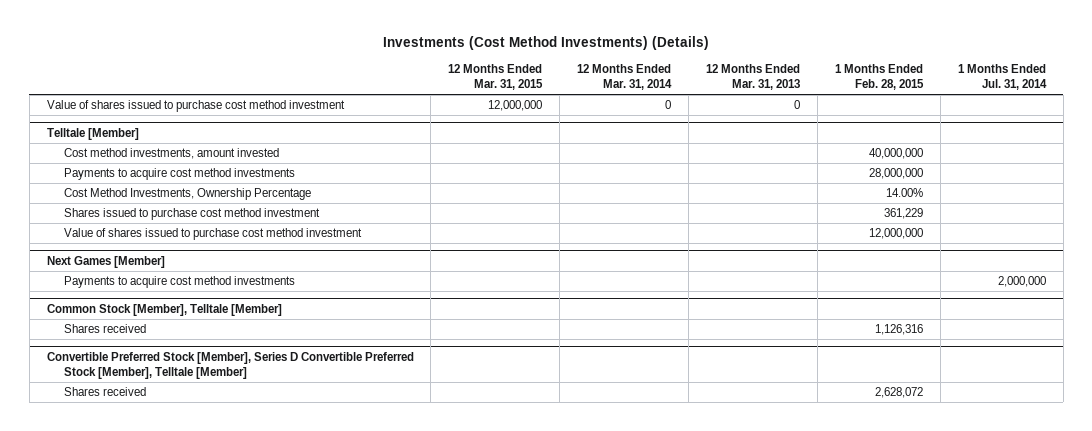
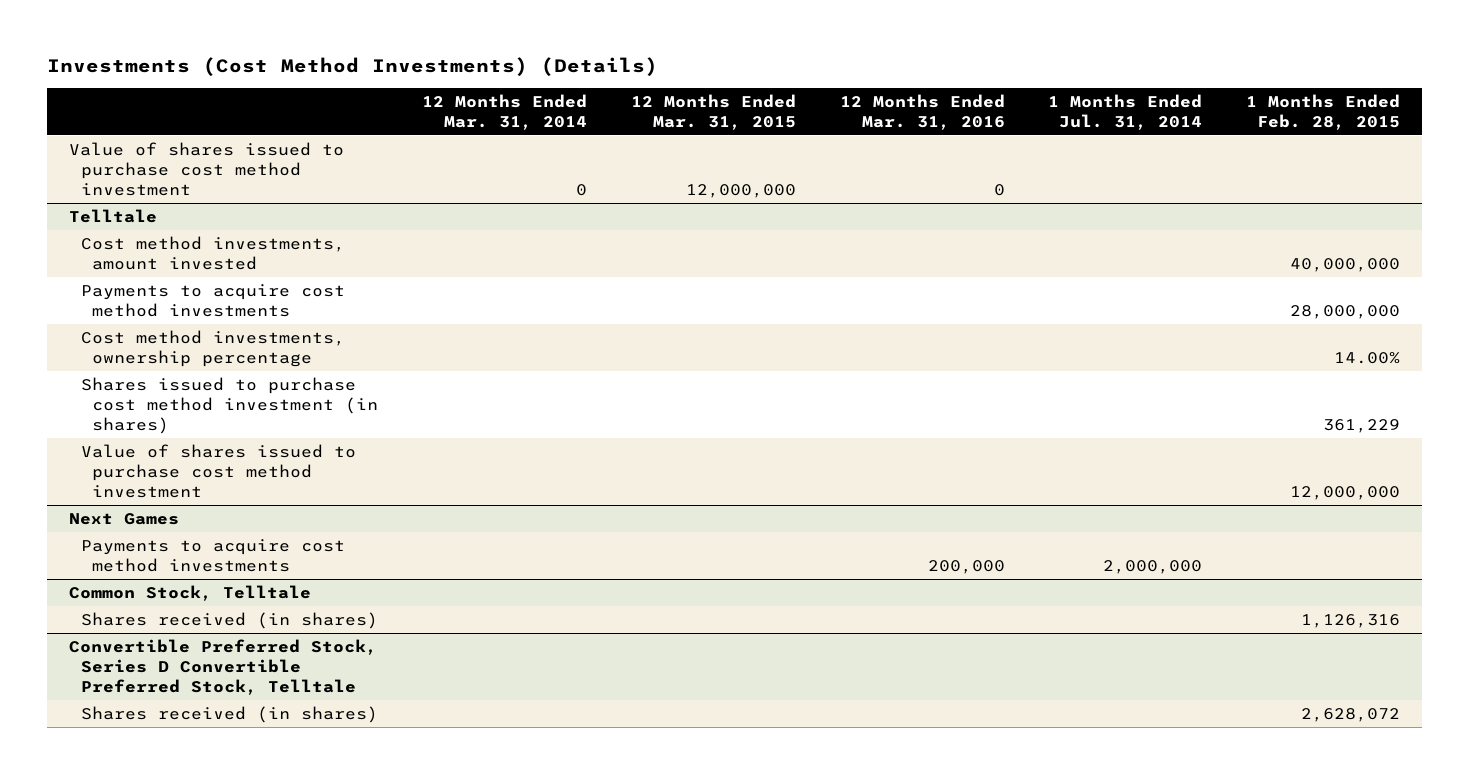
- | 12 Months Ended Mar. 31, 2015 | 12 Months Ended Mar. 31, 2014 | 12 Months Ended Mar. 31, 2013 | 1 Months Ended Feb. 28, 2015 | 1 Months Ended Jul. 31, 2014
+ | 12 Months Ended Mar. 31, 2014 | 12 Months Ended Mar. 31, 2015 | 12 Months Ended Mar. 31, 2016 | 1 Months Ended Jul. 31, 2014 | 1 Months Ended Feb. 28, 2015
- Telltale [Member]
+ Telltale
- Cost Method Investments, Ownership Percentage | | | | 14.00% |
- Shares issued to purchase cost method investment | | | | 361,229 |
+ Cost method investments, ownership percentage | | | | | 14.00%
+ Shares issued to purchase cost method investment (in shares) | | | | | 361,229
- Next Games [Member]
+ Next Games
- Common Stock [Member], Telltale [Member]
- Shares received | | | | 1,126,316 |
- Convertible Preferred Stock [Member], Series D Convertible Preferred Stock [Member], Telltale [Member]
- Shares received | | | | 2,628,072 |
+ Common Stock, Telltale
+ Shares received (in shares) | | | | | 1,126,316
+ Convertible Preferred Stock, Series D Convertible Preferred Stock, Telltale
+ Shares received (in shares) | | | | | 2,628,072

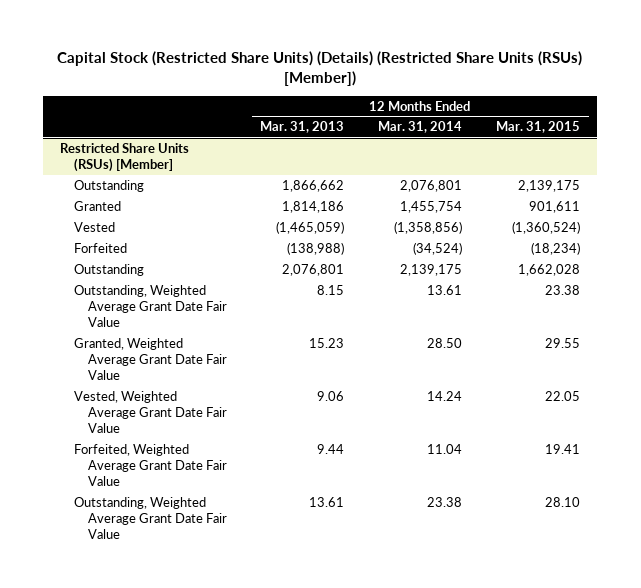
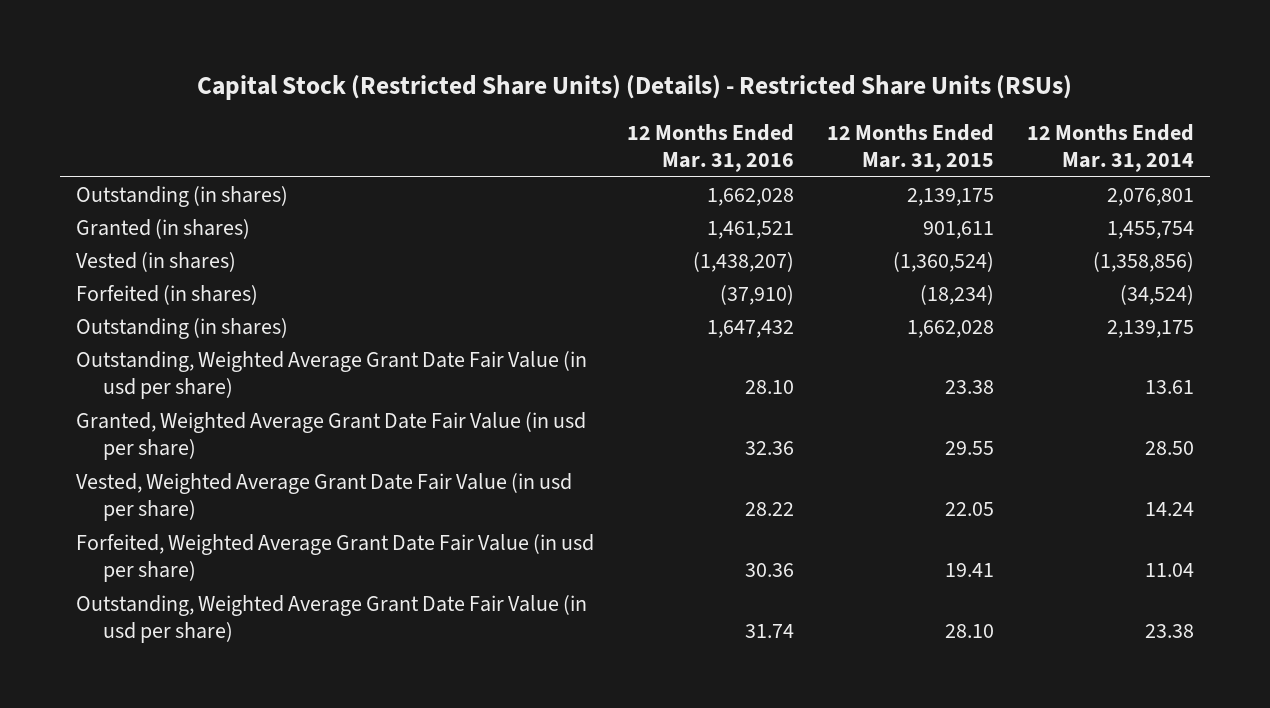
- Capital Stock (Restricted Share Units) (Details) (Restricted Share Units (RSUs) [Member])
+ Capital Stock (Restricted Share Units) (Details) - Restricted Share Units (RSUs)
- | 12 Months Ended Mar. 31, 2013 | 12 Months Ended Mar. 31, 2014 | 12 Months Ended Mar. 31, 2015
+ | 12 Months Ended Mar. 31, 2016 | 12 Months Ended Mar. 31, 2015 | 12 Months Ended Mar. 31, 2014
- Restricted Share Units (RSUs) [Member]
- Outstanding | 1,866,662 | 2,076,801 | 2,139,175
- Granted | 1,814,186 | 1,455,754 | 901,611
- Vested | (1,465,059) | (1,358,856) | (1,360,524)
- Forfeited | (138,988) | (34,524) | (18,234)
- Outstanding | 2,076,801 | 2,139,175 | 1,662,028
- Outstanding, Weighted Average Grant Date Fair Value | 8.15 | 13.61 | 23.38
- Granted, Weighted Average Grant Date Fair Value | 15.23 | 28.50 | 29.55
- Vested, Weighted Average Grant Date Fair Value | 9.06 | 14.24 | 22.05
- Forfeited, Weighted Average Grant Date Fair Value | 9.44 | 11.04 | 19.41
- Outstanding, Weighted Average Grant Date Fair Value | 13.61 | 23.38 | 28.10
+ Outstanding (in shares) | 1,662,028 | 2,139,175 | 2,076,801
+ Granted (in shares) | 1,461,521 | 901,611 | 1,455,754
+ Vested (in shares) | (1,438,207) | (1,360,524) | (1,358,856)
+ Forfeited (in shares) | (37,910) | (18,234) | (34,524)
+ Outstanding (in shares) | 1,647,432 | 1,662,028 | 2,139,175
+ Outstanding, Weighted Average Grant Date Fair Value (in usd per share) | 28.10 | 23.38 | 13.61
+ Granted, Weighted Average Grant Date Fair Value (in usd per share) | 32.36 | 29.55 | 28.50
+ Vested, Weighted Average Grant Date Fair Value (in usd per share) | 28.22 | 22.05 | 14.24
+ Forfeited, Weighted Average Grant Date Fair Value (in usd per share) | 30.36 | 19.41 | 11.04
+ Outstanding, Weighted Average Grant Date Fair Value (in usd per share) | 31.74 | 28.10 | 23.38

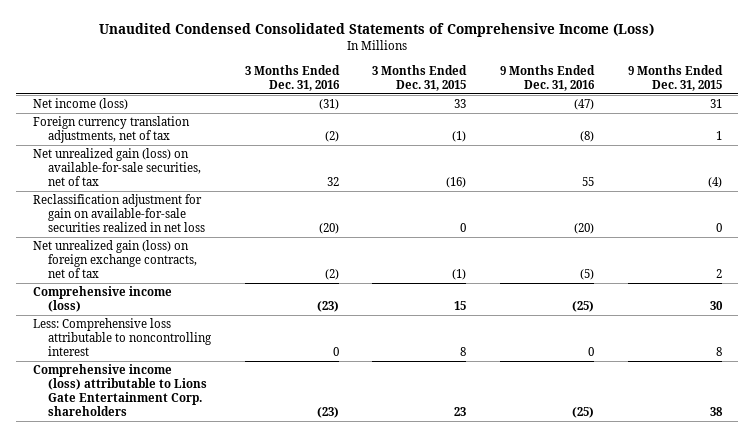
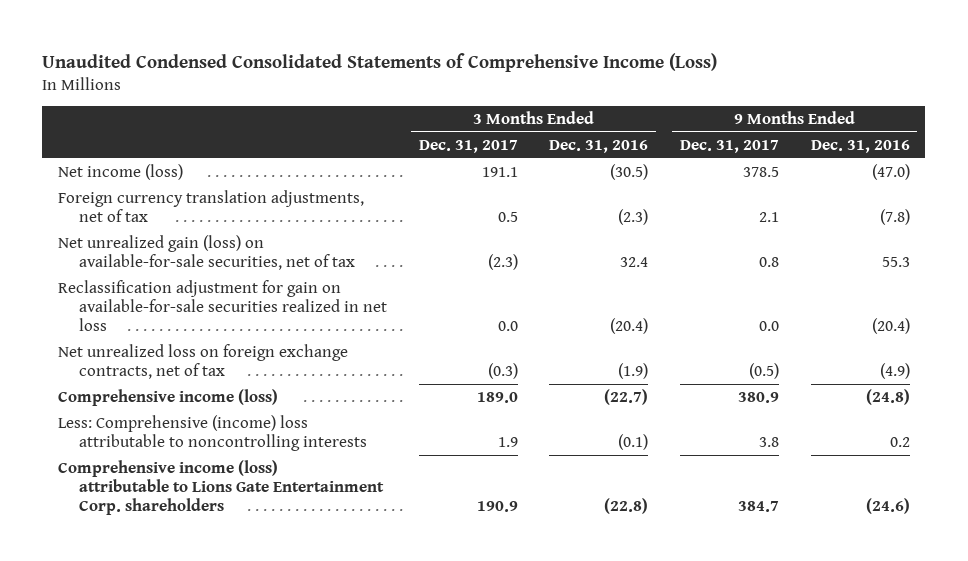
- | 3 Months Ended Dec. 31, 2016 | 3 Months Ended Dec. 31, 2015 | 9 Months Ended Dec. 31, 2016 | 9 Months Ended Dec. 31, 2015
+ | 3 Months Ended Dec. 31, 2017 | 3 Months Ended Dec. 31, 2016 | 9 Months Ended Dec. 31, 2017 | 9 Months Ended Dec. 31, 2016
- Net income (loss) | (31) | 33 | (47) | 31
- Foreign currency translation adjustments, net of tax | (2) | (1) | (8) | 1
- Net unrealized gain (loss) on available-for-sale securities, net of tax | 32 | (16) | 55 | (4)
- Reclassification adjustment for gain on available-for-sale securities realized in net loss | (20) | 0 | (20) | 0
- Net unrealized gain (loss) on foreign exchange contracts, net of tax | (2) | (1) | (5) | 2
- Comprehensive income (loss) | (23) | 15 | (25) | 30
- Less: Comprehensive loss attributable to noncontrolling interest | 0 | 8 | 0 | 8
- Comprehensive income (loss) attributable to Lions Gate Entertainment Corp. shareholders | (23) | 23 | (25) | 38
+ Net income (loss) | 191.1 | (30.5) | 378.5 | (47.0)
+ Foreign currency translation adjustments, net of tax | 0.5 | (2.3) | 2.1 | (7.8)
+ Net unrealized gain (loss) on available-for-sale securities, net of tax | (2.3) | 32.4 | 0.8 | 55.3
+ Reclassification adjustment for gain on available-for-sale securities realized in net loss | 0.0 | (20.4) | 0.0 | (20.4)
+ Net unrealized loss on foreign exchange contracts, net of tax | (0.3) | (1.9) | (0.5) | (4.9)
+ Comprehensive income (loss) | 189.0 | (22.7) | 380.9 | (24.8)
+ Less: Comprehensive (income) loss attributable to noncontrolling interests | 1.9 | (0.1) | 3.8 | 0.2
+ Comprehensive income (loss) attributable to Lions Gate Entertainment Corp. shareholders | 190.9 | (22.8) | 384.7 | (24.6)

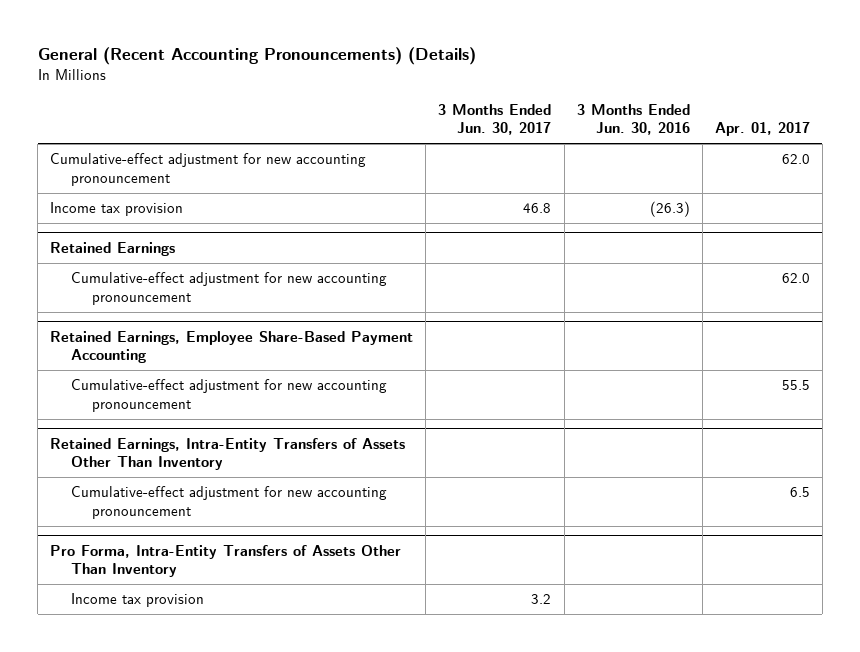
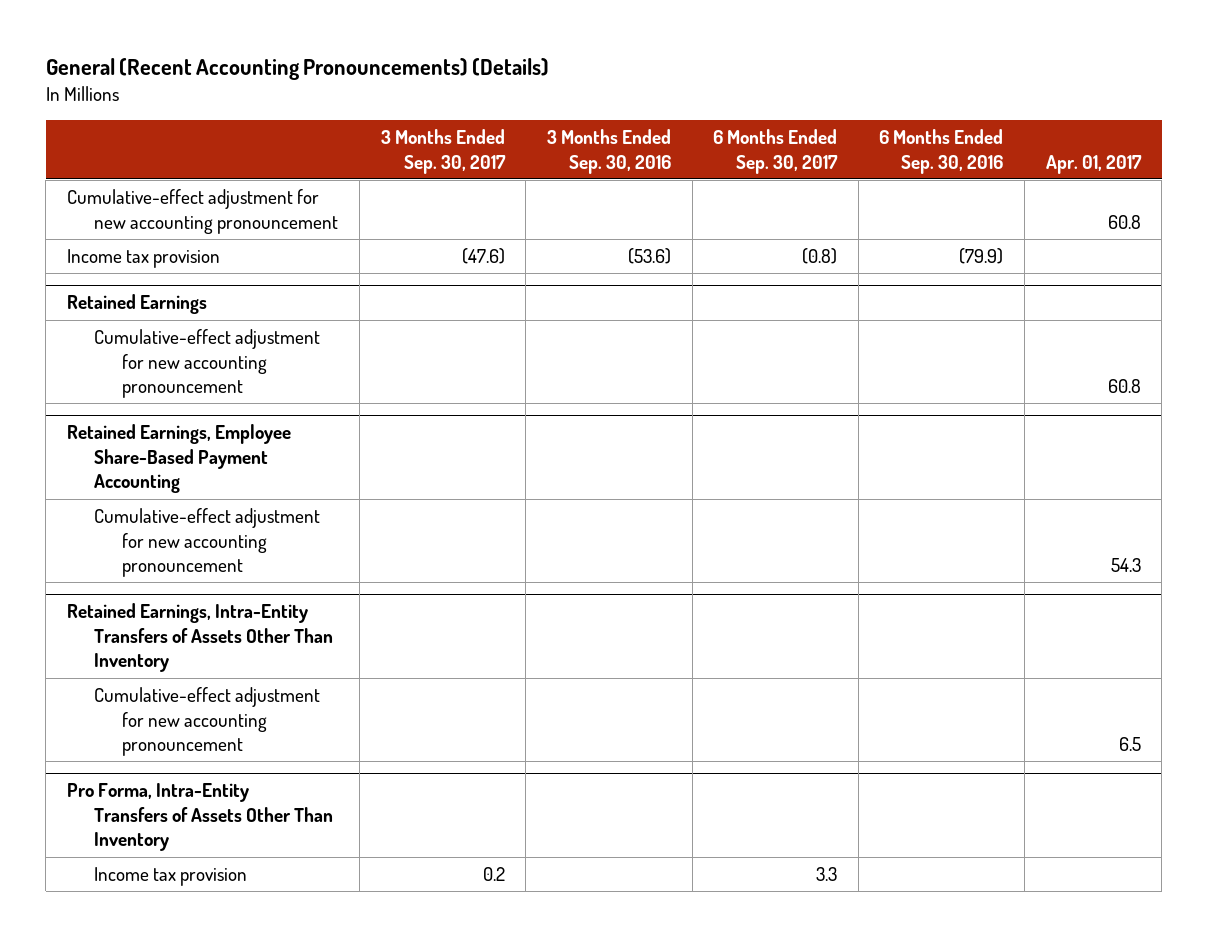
- | 3 Months Ended Jun. 30, 2017 | 3 Months Ended Jun. 30, 2016 | Apr. 01, 2017
+ | 3 Months Ended Sep. 30, 2017 | 3 Months Ended Sep. 30, 2016 | 6 Months Ended Sep. 30, 2017 | 6 Months Ended Sep. 30, 2016 | Apr. 01, 2017
- Cumulative-effect adjustment for new accounting pronouncement | | | 62.0
+ Cumulative-effect adjustment for new accounting pronouncement | | | | | 60.8
@ Retained Earnings
- Cumulative-effect adjustment for new accounting pronouncement | | | 62.0
+ Cumulative-effect adjustment for new accounting pronouncement | | | | | 60.8
@ Retained Earnings, Employee Share-Based Payment Accounting
- Cumulative-effect adjustment for new accounting pronouncement | | | 55.5
+ Cumulative-effect adjustment for new accounting pronouncement | | | | | 54.3

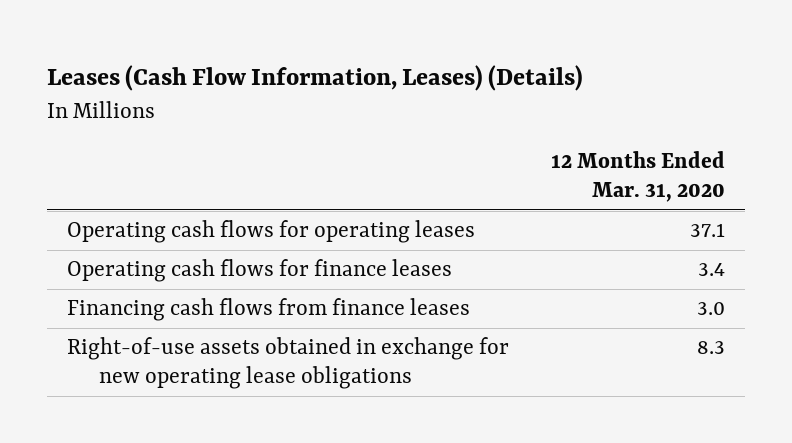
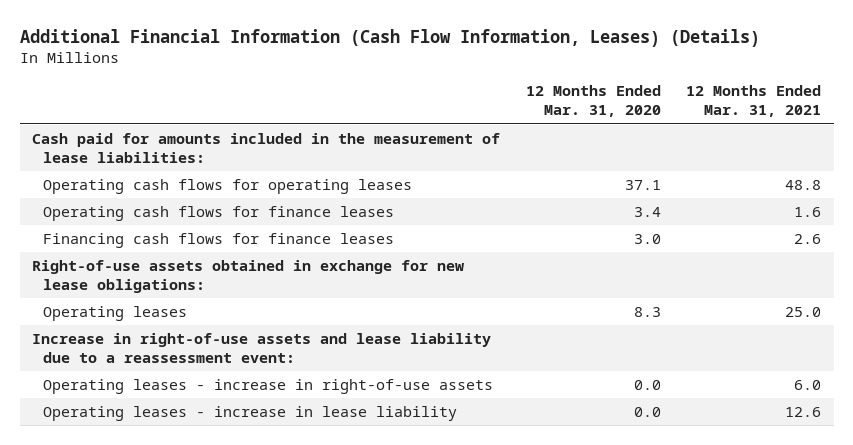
- Leases (Cash Flow Information, Leases) (Details)
+ Additional Financial Information (Cash Flow Information, Leases) (Details)
- | 12 Months Ended Mar. 31, 2020
+ | 12 Months Ended Mar. 31, 2020 | 12 Months Ended Mar. 31, 2021
+ Cash paid for amounts included in the measurement of lease liabilities:
- Financing cash flows from finance leases | 3.0
- Right-of-use assets obtained in exchange for new operating lease obligations | 8.3
+ Financing cash flows for finance leases | 3.0 | 2.6
+ Right-of-use assets obtained in exchange for new lease obligations:
+ Operating leases | 8.3 | 25.0
+ Increase in right-of-use assets and lease liability due to a reassessment event:
+ Operating leases - increase in right-of-use assets | 0.0 | 6.0
+ Operating leases - increase in lease liability | 0.0 | 12.6

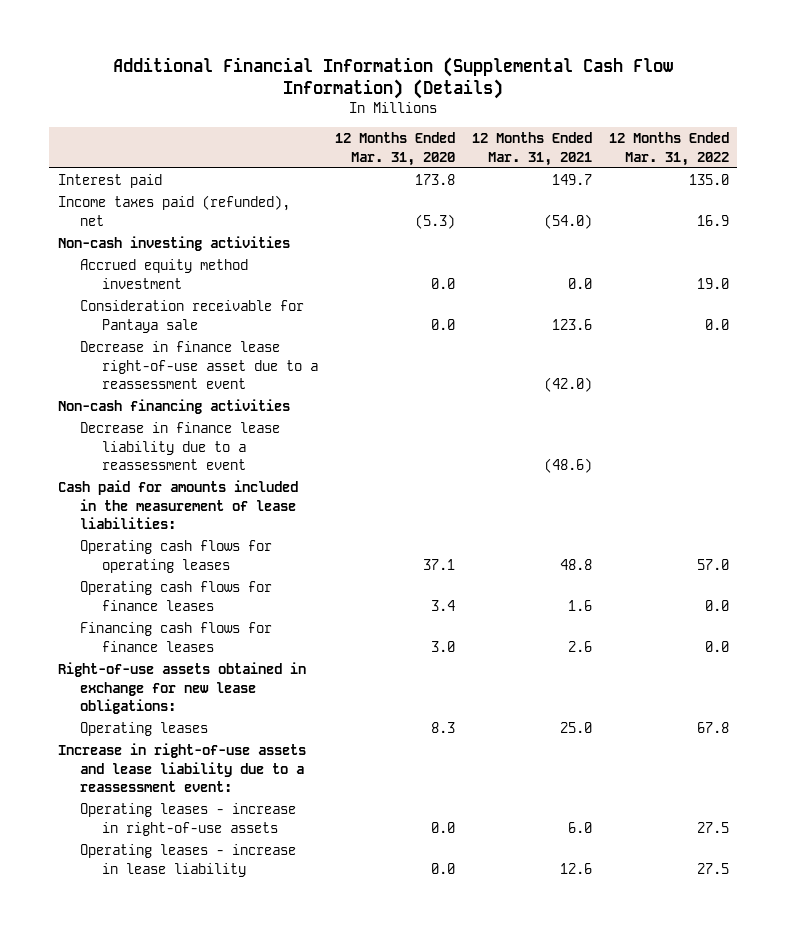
- Additional Financial Information (Cash Flow Information, Leases) (Details)
+ Additional Financial Information (Supplemental Cash Flow Information) (Details)
- | 12 Months Ended Mar. 31, 2020 | 12 Months Ended Mar. 31, 2021
+ | 12 Months Ended Mar. 31, 2020 | 12 Months Ended Mar. 31, 2021 | 12 Months Ended Mar. 31, 2022
+ Interest paid | 173.8 | 149.7 | 135.0
+ Income taxes paid (refunded), net | (5.3) | (54.0) | 16.9
+ Non-cash investing activities
+ Accrued equity method investment | 0.0 | 0.0 | 19.0
+ Consideration receivable for Pantaya sale | 0.0 | 123.6 | 0.0
+ Decrease in finance lease right-of-use asset due to a reassessment event | | (42.0) |
+ Non-cash financing activities
+ Decrease in finance lease liability due to a reassessment event | | (48.6) |

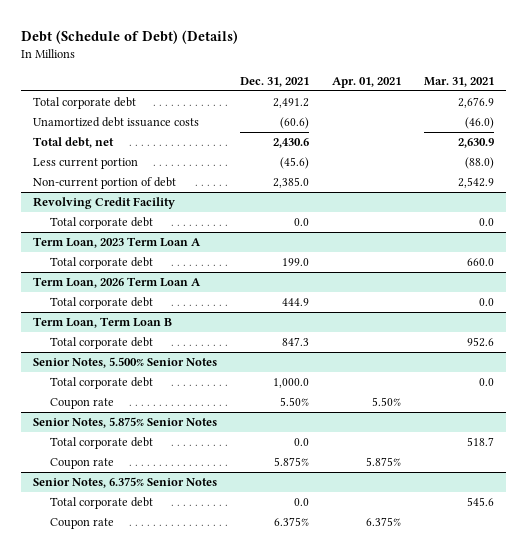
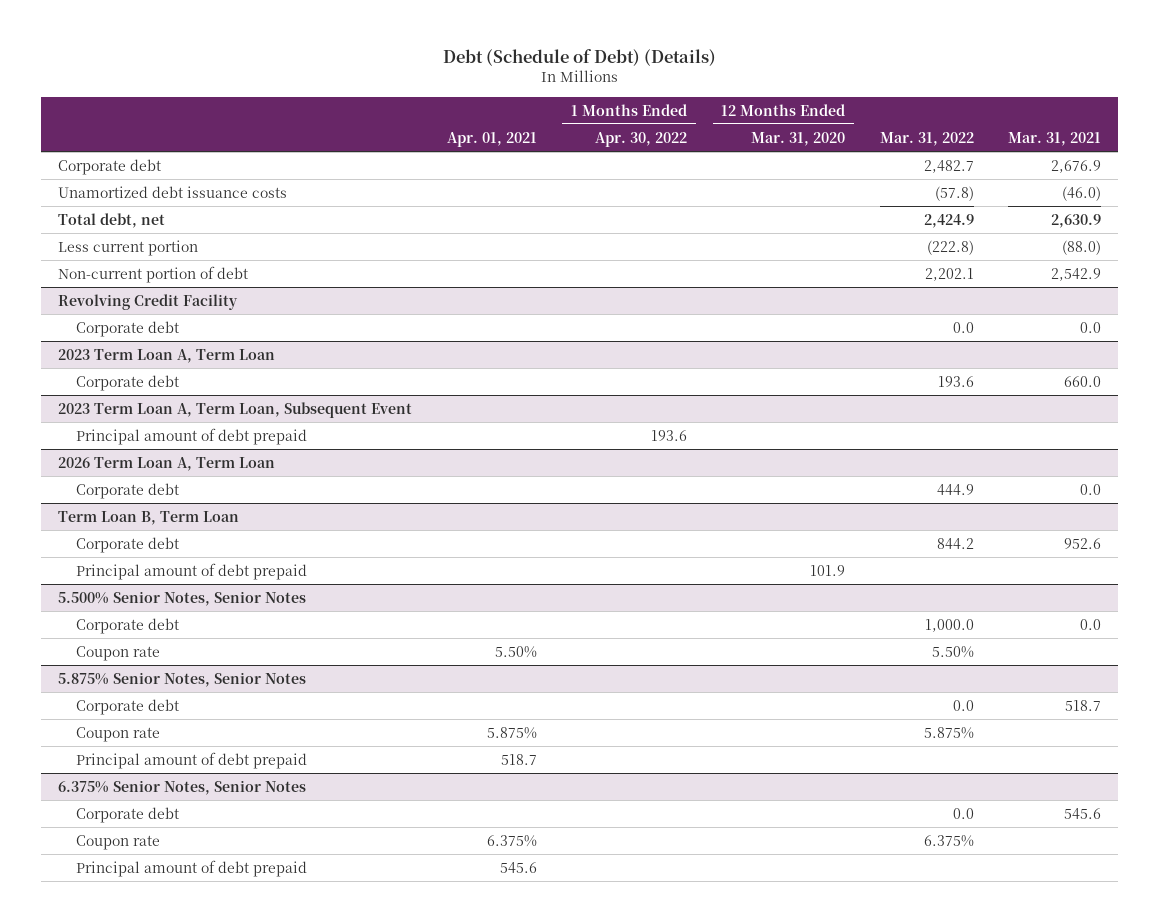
- | Dec. 31, 2021 | Apr. 01, 2021 | Mar. 31, 2021
+ | Apr. 01, 2021 | 1 Months Ended Apr. 30, 2022 | 12 Months Ended Mar. 31, 2020 | Mar. 31, 2022 | Mar. 31, 2021
- Total corporate debt | 2,491.2 | | 2,676.9
+ Corporate debt | | | | 2,482.7 | 2,676.9
@ Revolving Credit Facility
- Total corporate debt | 0.0 | | 0.0
- Term Loan, 2023 Term Loan A
- Total corporate debt | 199.0 | | 660.0
- Term Loan, 2026 Term Loan A
- Total corporate debt | 444.9 | | 0.0
- Term Loan, Term Loan B
- Total corporate debt | 847.3 | | 952.6
- Senior Notes, 5.500% Senior Notes
- Total corporate debt | 1,000.0 | | 0.0
@ Revolving Credit Facility
+ Corporate debt | | | | 0.0 | 0.0
+ 2023 Term Loan A, Term Loan
+ Corporate debt | | | | 193.6 | 660.0
+ 2023 Term Loan A, Term Loan, Subsequent Event
+ Principal amount of debt prepaid | | 193.6 | | |
+ 2026 Term Loan A, Term Loan
+ Corporate debt | | | | 444.9 | 0.0
+ Term Loan B, Term Loan
+ Corporate debt | | | | 844.2 | 952.6
+ Principal amount of debt prepaid | | | 101.9 | |
+ 5.500% Senior Notes, Senior Notes
+ Corporate debt | | | | 1,000.0 | 0.0
- Senior Notes, 5.875% Senior Notes
- Total corporate debt | 0.0 | | 518.7
+ 5.875% Senior Notes, Senior Notes
+ Corporate debt | | | | 0.0 | 518.7
- Senior Notes, 6.375% Senior Notes
- Total corporate debt | 0.0 | | 545.6
+ Principal amount of debt prepaid | 518.7 | | | |
+ 6.375% Senior Notes, Senior Notes
+ Corporate debt | | | | 0.0 | 545.6
+ Principal amount of debt prepaid | 545.6 | | | |

